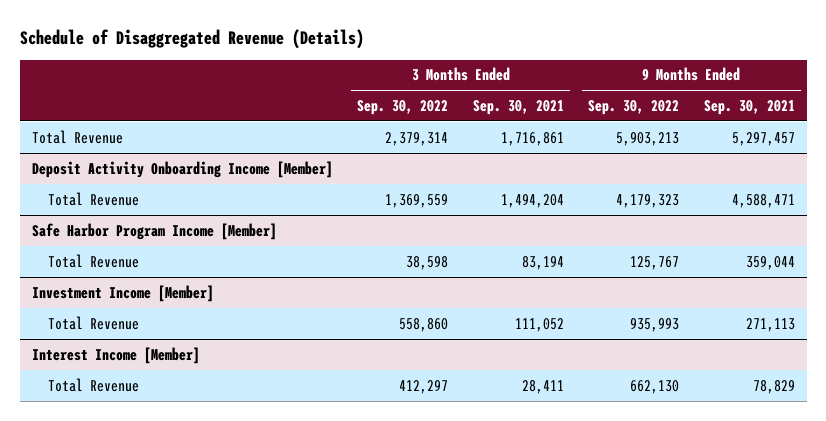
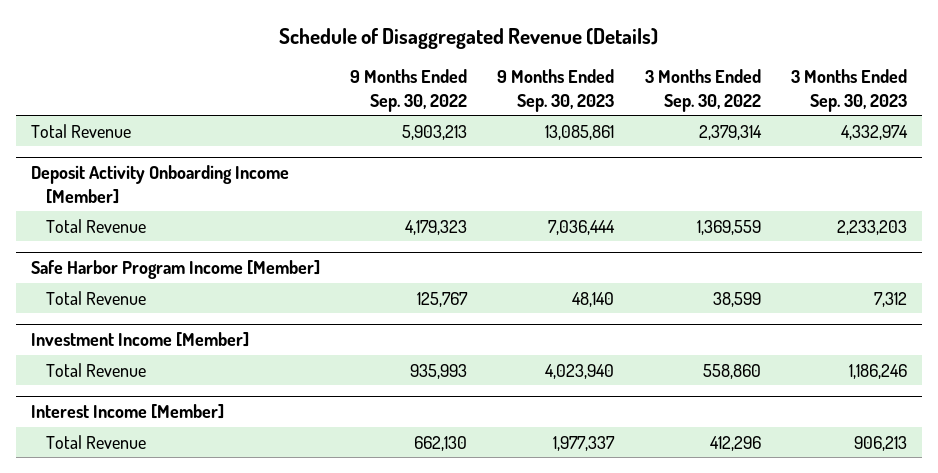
- | 3 Months Ended Sep. 30, 2022 | 3 Months Ended Sep. 30, 2021 | 9 Months Ended Sep. 30, 2022 | 9 Months Ended Sep. 30, 2021
+ | 9 Months Ended Sep. 30, 2022 | 9 Months Ended Sep. 30, 2023 | 3 Months Ended Sep. 30, 2022 | 3 Months Ended Sep. 30, 2023
@ Safe Harbor Program Income [Member]
- Total Revenue | 38,598 | 83,194 | 125,767 | 359,044
+ Total Revenue | 125,767 | 48,140 | 38,599 | 7,312
@ Interest Income [Member]
- Total Revenue | 412,297 | 28,411 | 662,130 | 78,829
+ Total Revenue | 662,130 | 1,977,337 | 412,296 | 906,213

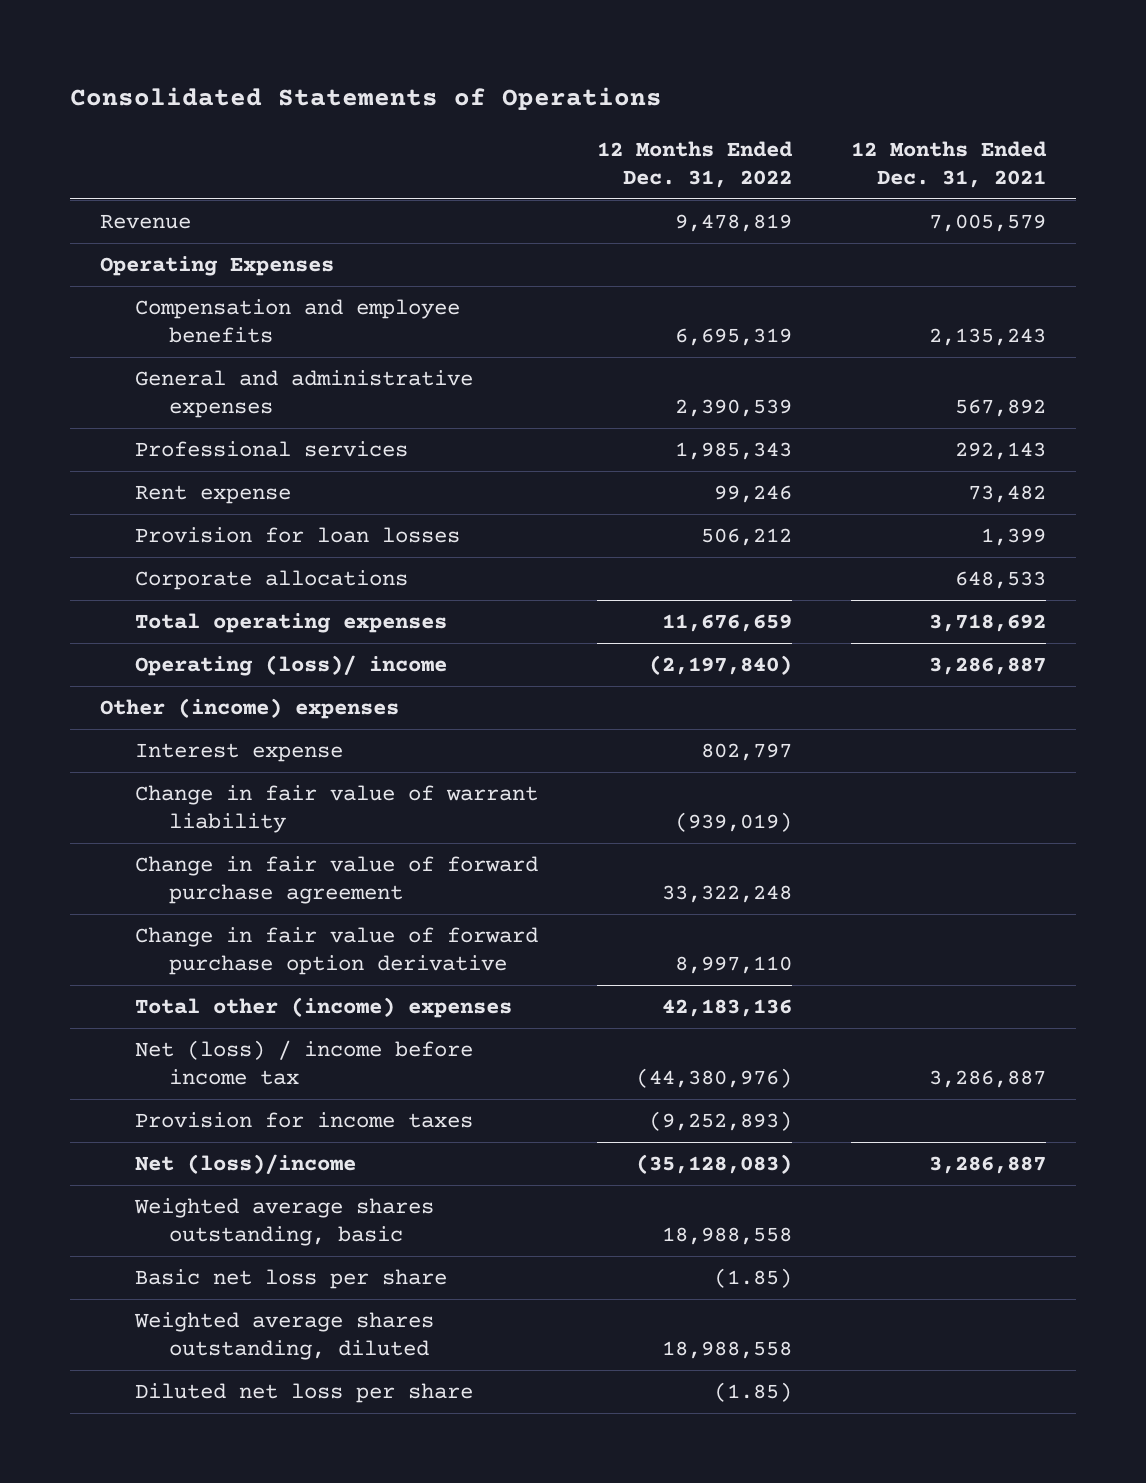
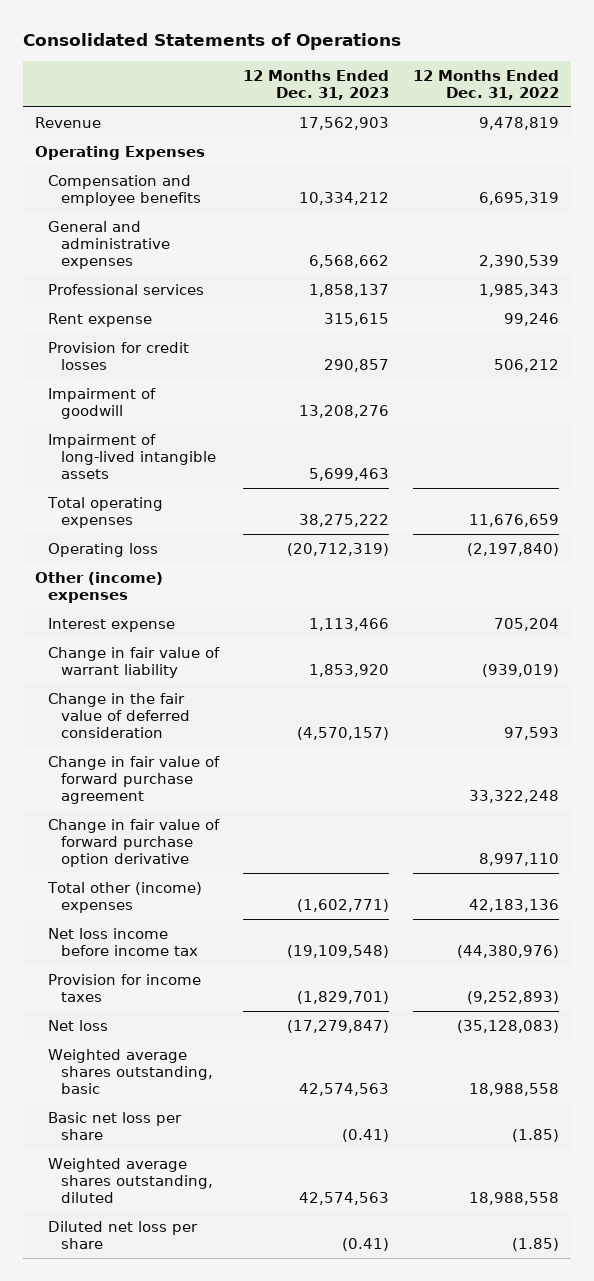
- | 12 Months Ended Dec. 31, 2022 | 12 Months Ended Dec. 31, 2021
+ | 12 Months Ended Dec. 31, 2023 | 12 Months Ended Dec. 31, 2022
- Provision for loan losses | 506,212 | 1,399
- Corporate allocations | | 648,533
+ Provision for credit losses | 290,857 | 506,212
+ Impairment of goodwill | 13,208,276 |
+ Impairment of long-lived intangible assets | 5,699,463 |
- Operating (loss)/ income | (2,197,840) | 3,286,887
+ Operating loss | (20,712,319) | (2,197,840)
- Interest expense | 802,797 |
+ Interest expense | 1,113,466 | 705,204
+ Change in the fair value of deferred consideration | (4,570,157) | 97,593
- Net (loss) / income before income tax | (44,380,976) | 3,286,887
+ Net loss income before income tax | (19,109,548) | (44,380,976)
- Net (loss)/income | (35,128,083) | 3,286,887
+ Net loss | (17,279,847) | (35,128,083)

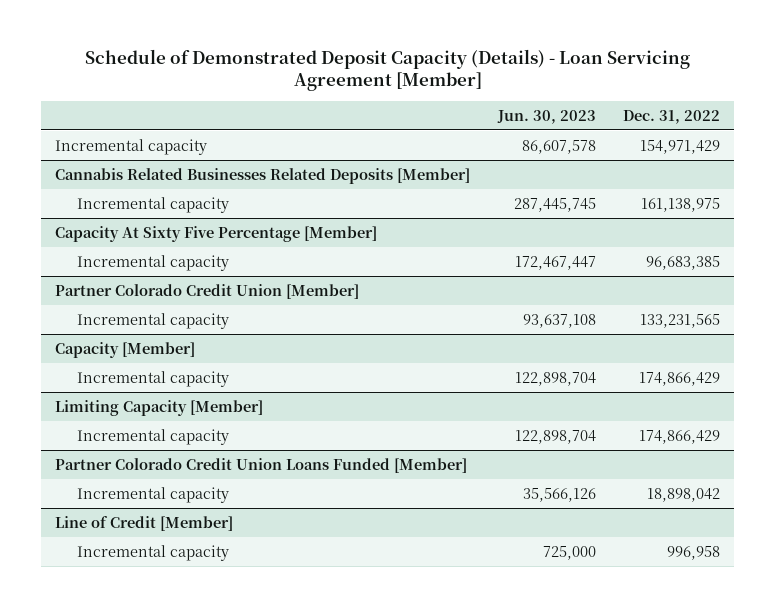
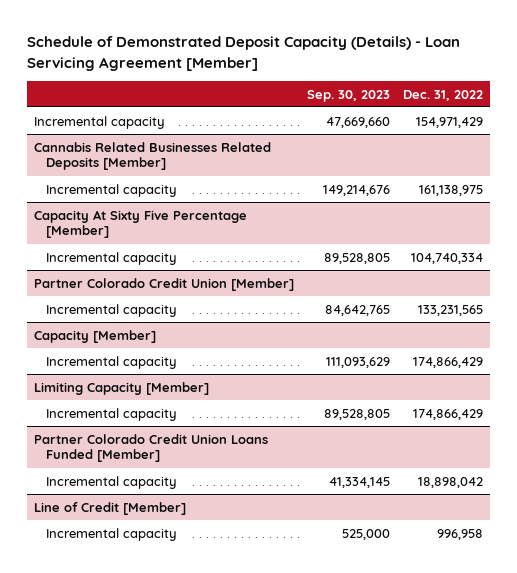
- | Jun. 30, 2023 | Dec. 31, 2022
+ | Sep. 30, 2023 | Dec. 31, 2022
@ Capacity At Sixty Five Percentage [Member]
- Incremental capacity | 172,467,447 | 96,683,385
+ Incremental capacity | 89,528,805 | 104,740,334

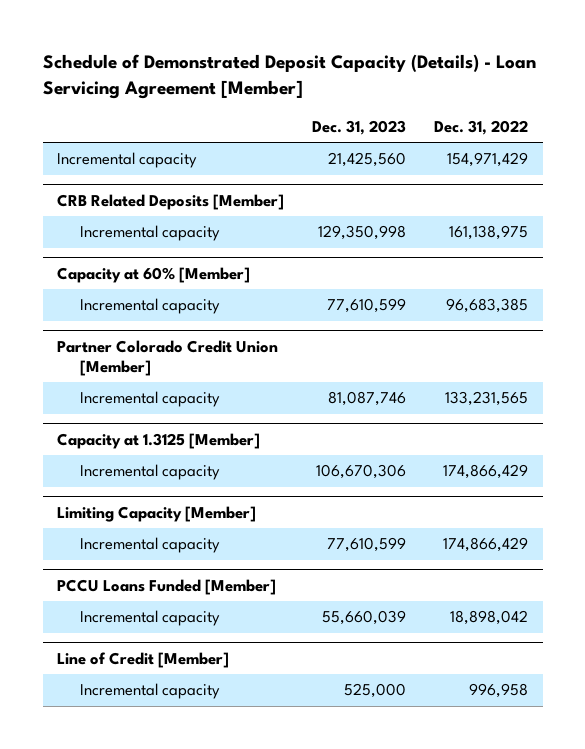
- | Sep. 30, 2023 | Dec. 31, 2022
+ | Dec. 31, 2023 | Dec. 31, 2022
- Cannabis Related Businesses Related Deposits [Member]
+ CRB Related Deposits [Member]
- Capacity At Sixty Five Percentage [Member]
- Incremental capacity | 89,528,805 | 104,740,334
+ Capacity at 60% [Member]
+ Incremental capacity | 77,610,599 | 96,683,385
- Capacity [Member]
+ Capacity at 1.3125 [Member]
- Partner Colorado Credit Union Loans Funded [Member]
+ PCCU Loans Funded [Member]

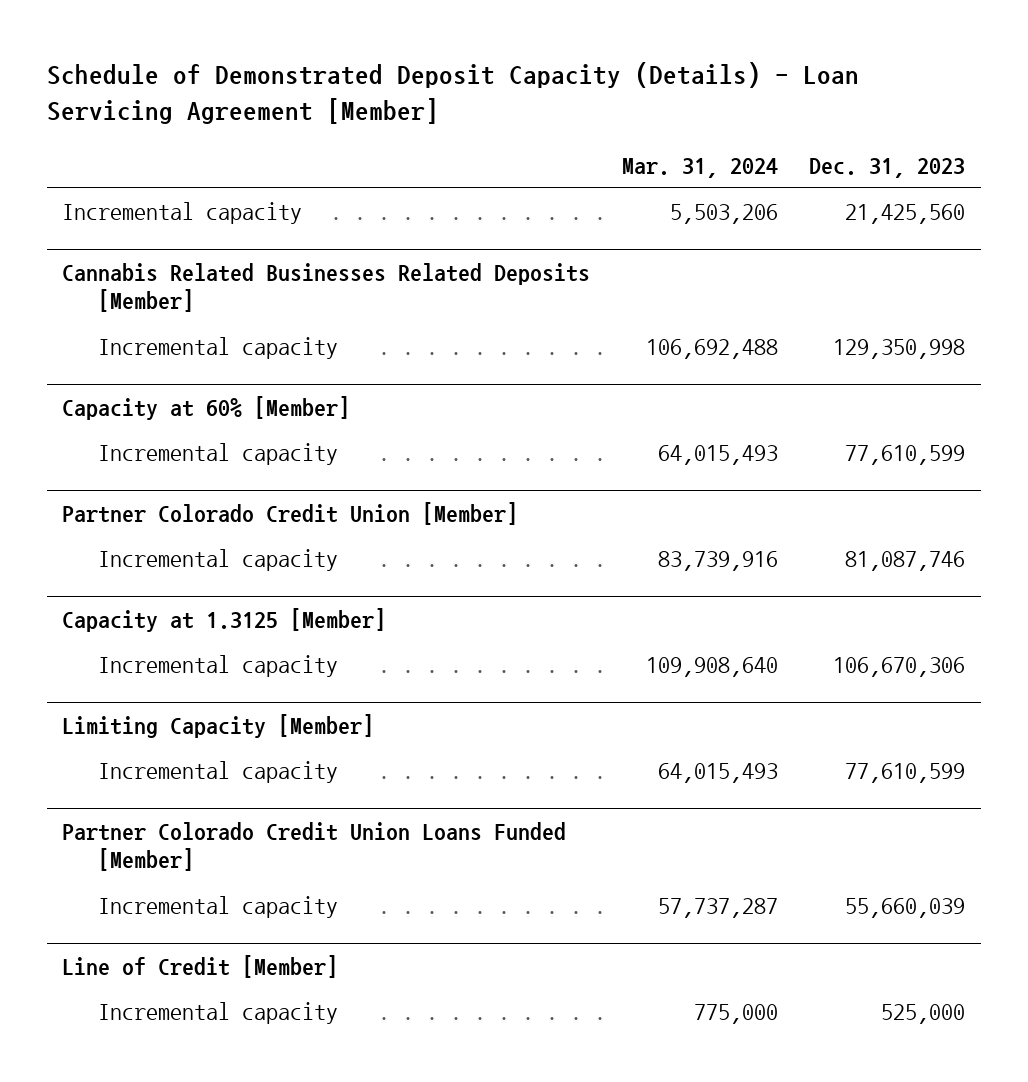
- | Dec. 31, 2023 | Dec. 31, 2022
+ | Mar. 31, 2024 | Dec. 31, 2023
- CRB Related Deposits [Member]
+ Cannabis Related Businesses Related Deposits [Member]
- PCCU Loans Funded [Member]
+ Partner Colorado Credit Union Loans Funded [Member]

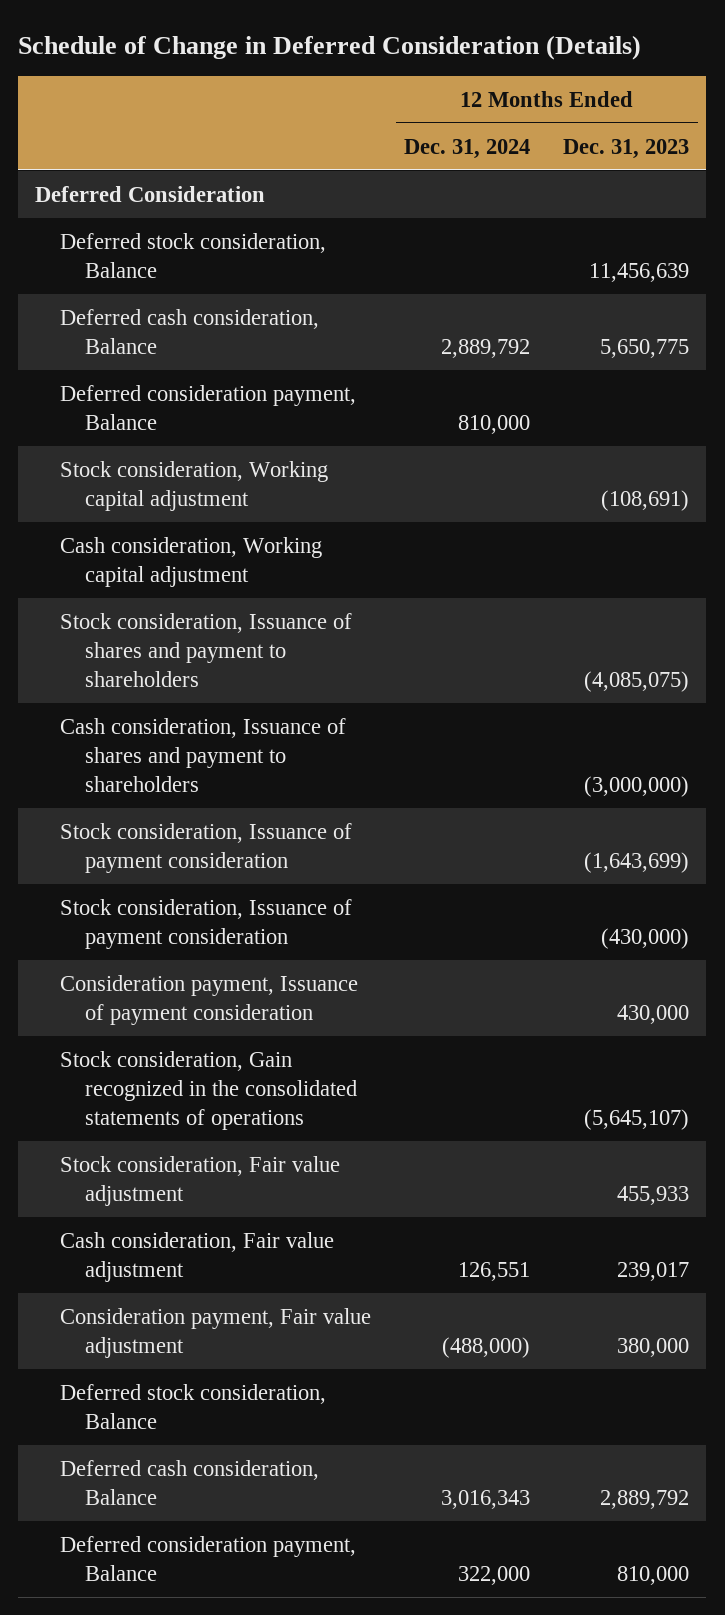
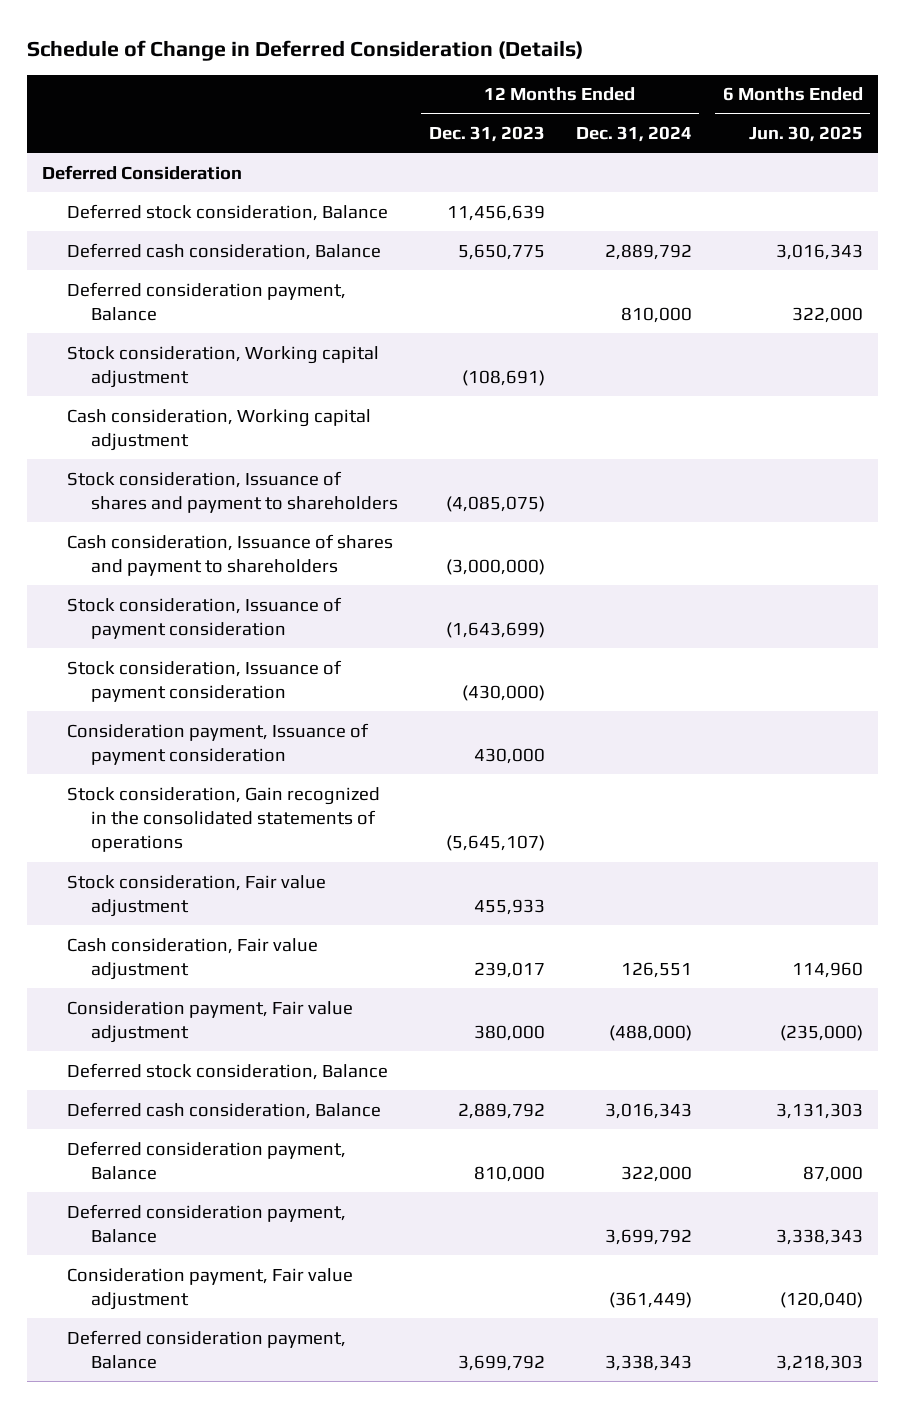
- | 12 Months Ended Dec. 31, 2024 | 12 Months Ended Dec. 31, 2023
+ | 12 Months Ended Dec. 31, 2023 | 12 Months Ended Dec. 31, 2024 | 6 Months Ended Jun. 30, 2025
+ Deferred consideration payment, Balance | | 3,699,792 | 3,338,343
+ Consideration payment, Fair value adjustment | | (361,449) | (120,040)
+ Deferred consideration payment, Balance | 3,699,792 | 3,338,343 | 3,218,303

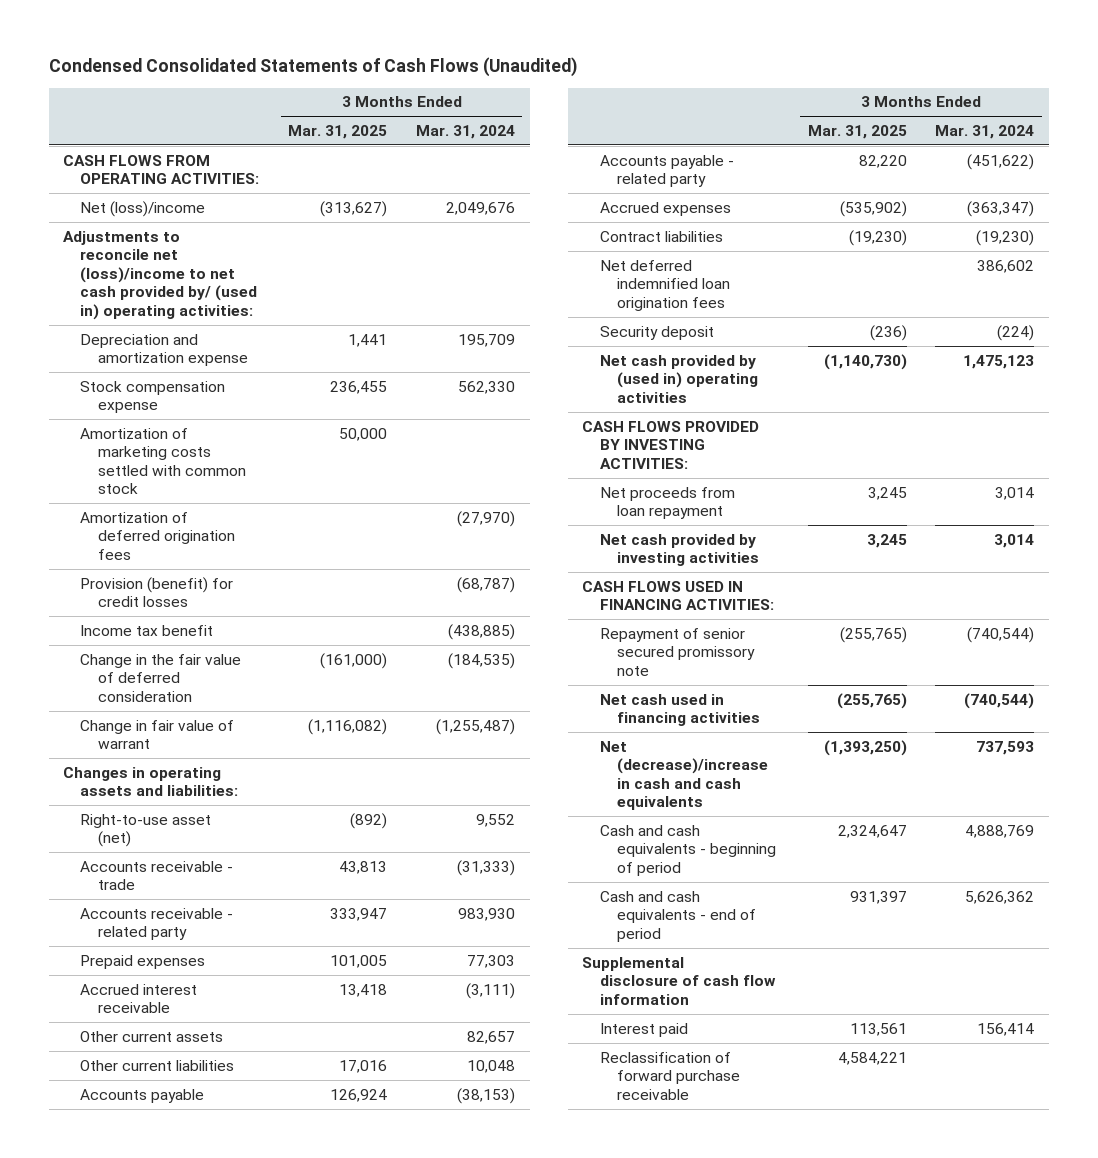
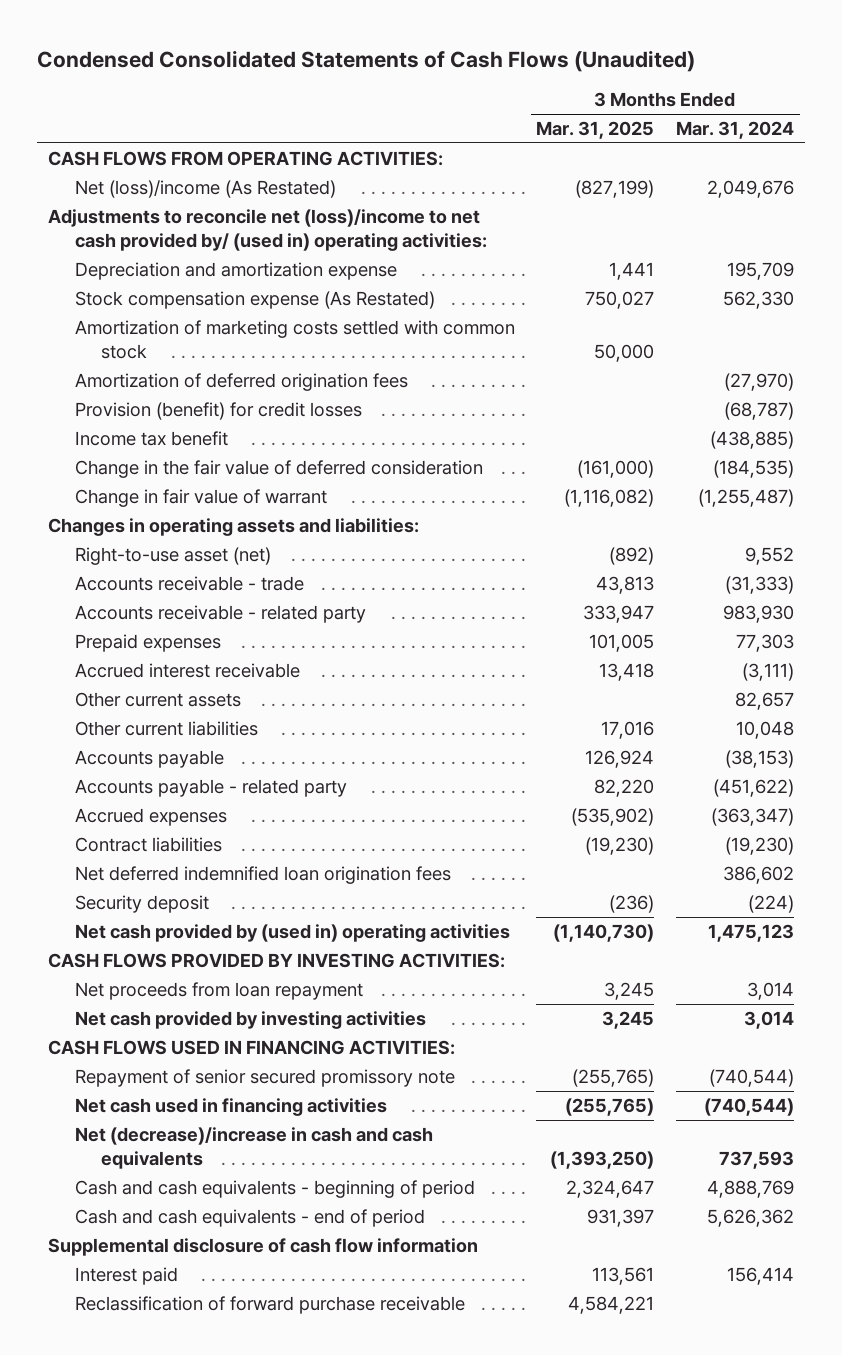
- Net (loss)/income | (313,627) | 2,049,676
+ Net (loss)/income (As Restated) | (827,199) | 2,049,676
- Stock compensation expense | 236,455 | 562,330
+ Stock compensation expense (As Restated) | 750,027 | 562,330

